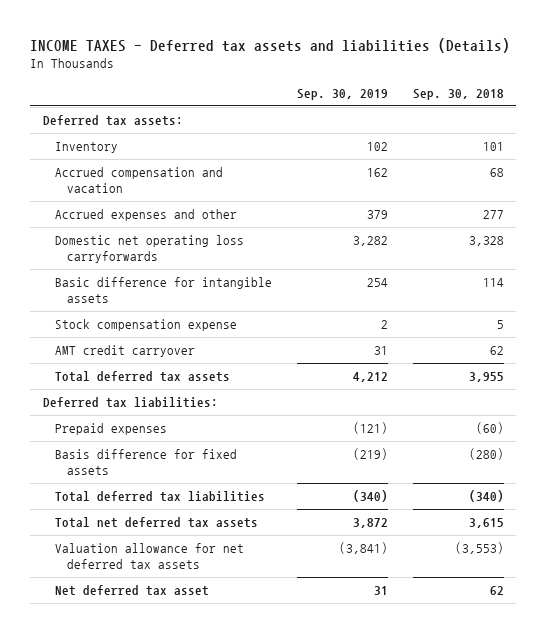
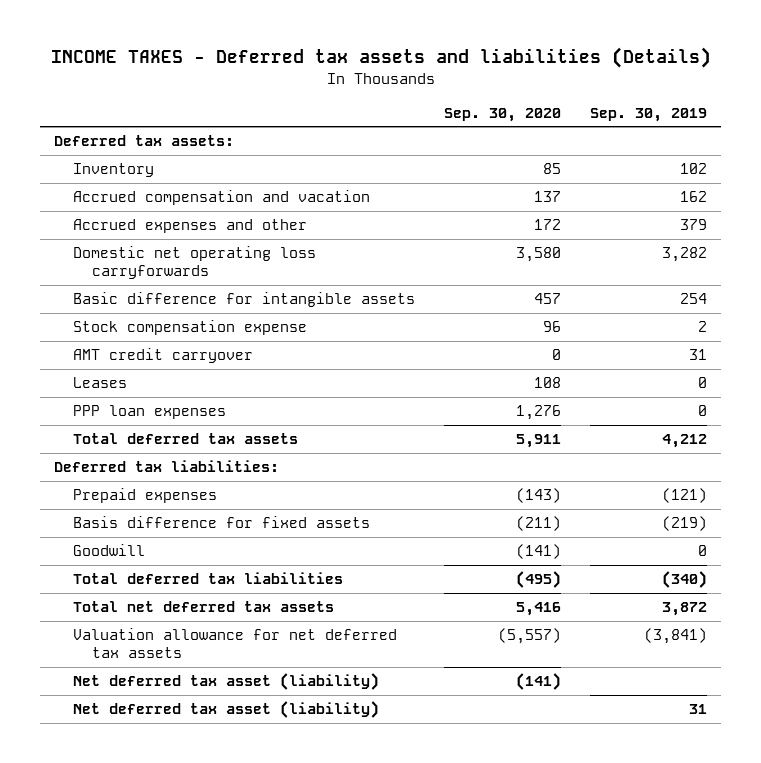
- | Sep. 30, 2019 | Sep. 30, 2018
+ | Sep. 30, 2020 | Sep. 30, 2019
+ Leases | 108 | 0
+ PPP loan expenses | 1,276 | 0
+ Goodwill | (141) | 0
- Net deferred tax asset | 31 | 62
+ Net deferred tax asset (liability) | (141) |
+ Net deferred tax asset (liability) | | 31

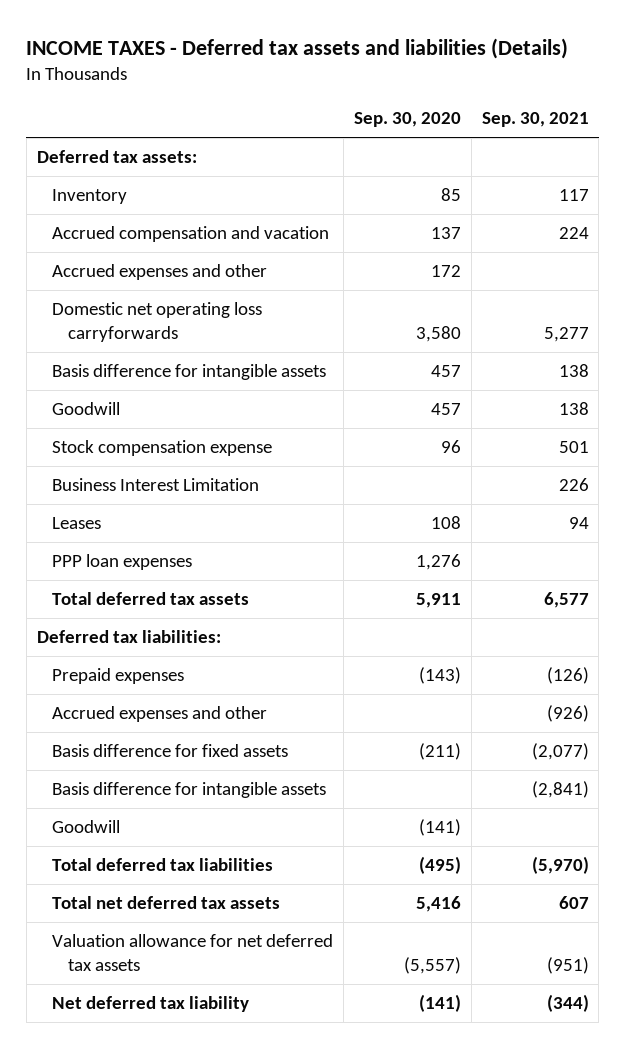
- | Sep. 30, 2020 | Sep. 30, 2019
+ | Sep. 30, 2020 | Sep. 30, 2021
- Basic difference for intangible assets | 457 | 254
+ Basis difference for intangible assets | 457 | 138
+ Goodwill | 457 | 138
- AMT credit carryover | 0 | 31
+ Business Interest Limitation | | 226
+ Accrued expenses and other | | (926)
+ Basis difference for intangible assets | | (2,841)
- Net deferred tax asset (liability) | (141) |
- Net deferred tax asset (liability) | | 31
+ Net deferred tax liability | (141) | (344)

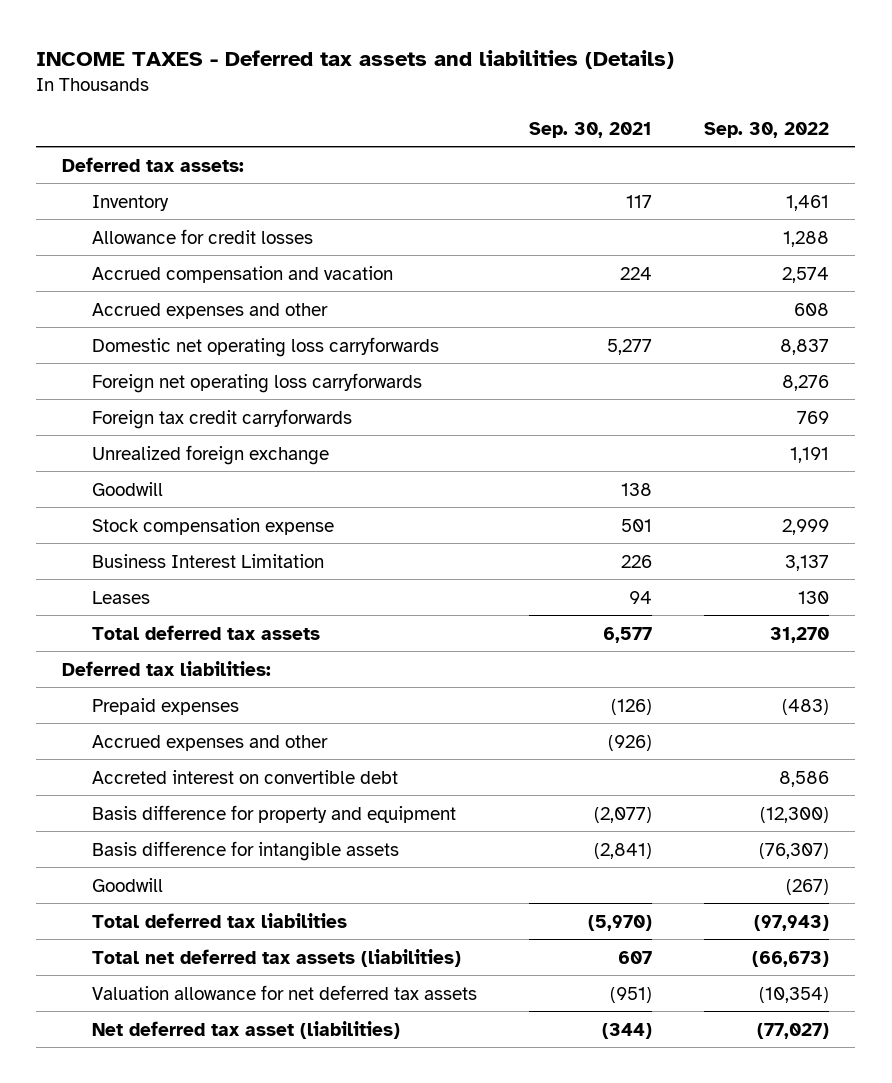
- | Sep. 30, 2020 | Sep. 30, 2021
+ | Sep. 30, 2021 | Sep. 30, 2022
+ Allowance for credit losses | | 1,288
- Basis difference for intangible assets | 457 | 138
+ Foreign net operating loss carryforwards | | 8,276
+ Foreign tax credit carryforwards | | 769
+ Unrealized foreign exchange | | 1,191
- PPP loan expenses | 1,276 |
- Basis difference for fixed assets | (211) | (2,077)
+ Accreted interest on convertible debt | | 8,586
+ Basis difference for property and equipment | (2,077) | (12,300)
- Total net deferred tax assets | 5,416 | 607
+ Total net deferred tax assets (liabilities) | 607 | (66,673)
- Net deferred tax liability | (141) | (344)
+ Net deferred tax asset (liabilities) | (344) | (77,027)

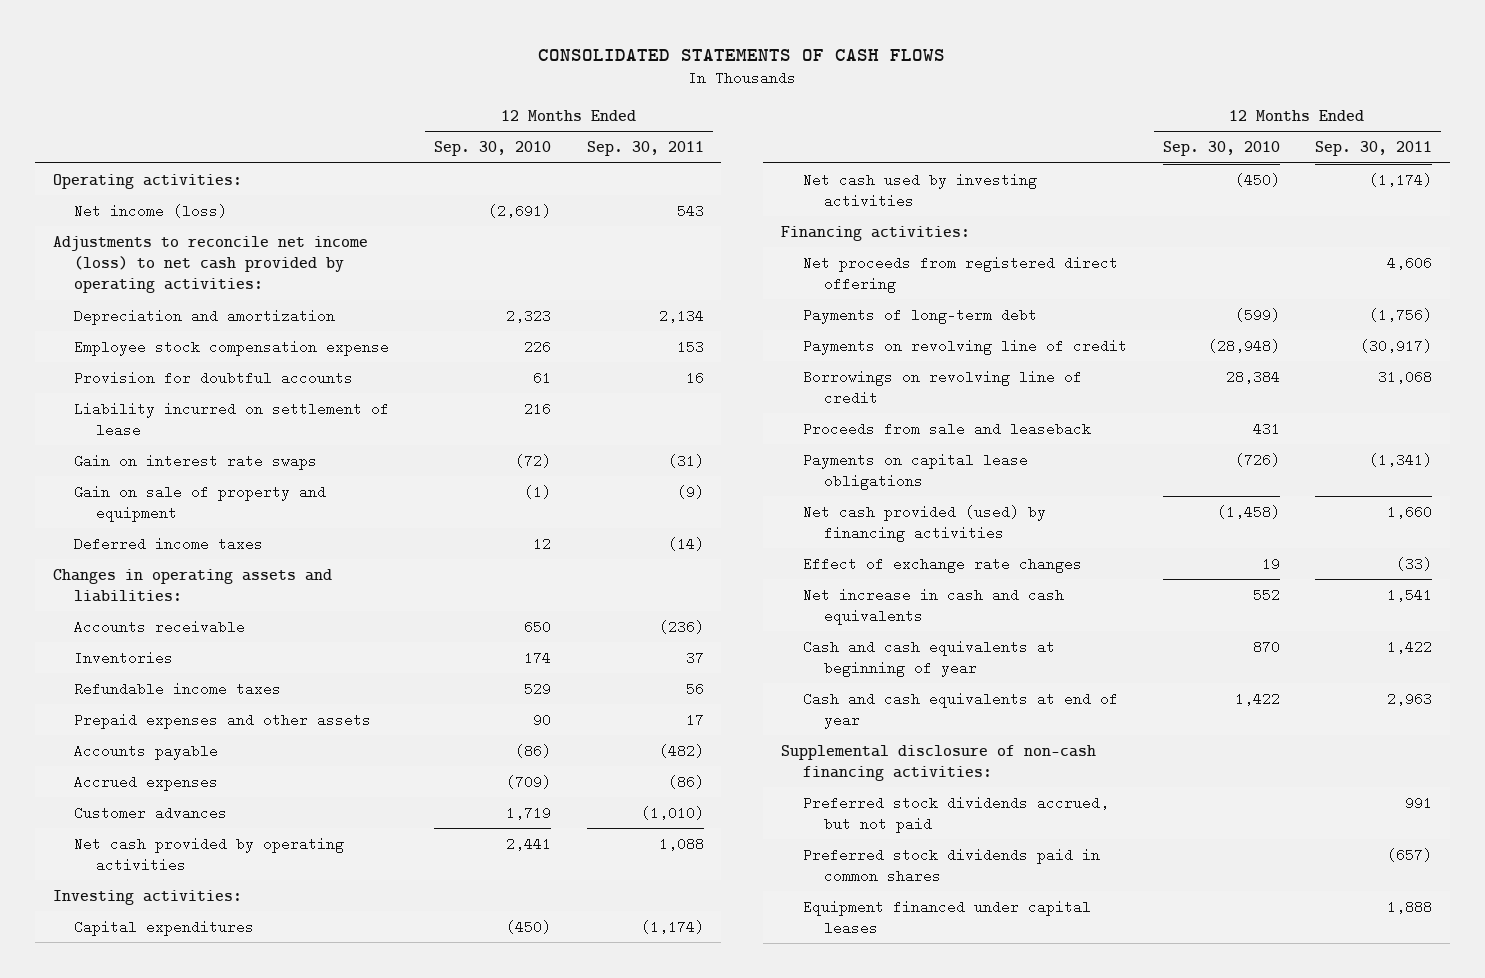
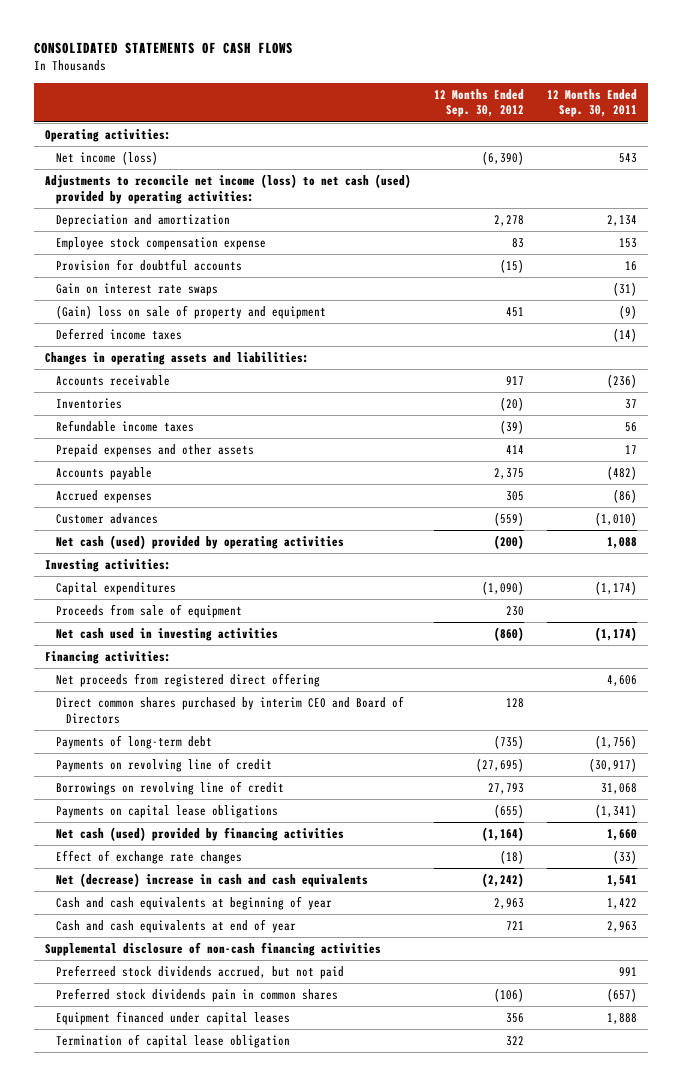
- | 12 Months Ended Sep. 30, 2010 | 12 Months Ended Sep. 30, 2011
+ | 12 Months Ended Sep. 30, 2012 | 12 Months Ended Sep. 30, 2011
- Adjustments to reconcile net income (loss) to net cash provided by operating activities:
+ Adjustments to reconcile net income (loss) to net cash (used) provided by operating activities:
- Liability incurred on settlement of lease | 216 |
- Gain on sale of property and equipment | (1) | (9)
+ (Gain) loss on sale of property and equipment | 451 | (9)
- Net cash provided by operating activities | 2,441 | 1,088
+ Net cash (used) provided by operating activities | (200) | 1,088
- Net cash used by investing activities | (450) | (1,174)
+ Proceeds from sale of equipment | 230 |
+ Net cash used in investing activities | (860) | (1,174)
+ Direct common shares purchased by interim CEO and Board of Directors | 128 |
- Proceeds from sale and leaseback | 431 |
- Net cash provided (used) by financing activities | (1,458) | 1,660
+ Net cash (used) provided by financing activities | (1,164) | 1,660
- Net increase in cash and cash equivalents | 552 | 1,541
+ Net (decrease) increase in cash and cash equivalents | (2,242) | 1,541
- Supplemental disclosure of non-cash financing activities:
- Preferred stock dividends accrued, but not paid | | 991
- Preferred stock dividends paid in common shares | | (657)
+ Supplemental disclosure of non-cash financing activities
+ Preferreed stock dividends accrued, but not paid | | 991
+ Preferred stock dividends pain in common shares | (106) | (657)
+ Termination of capital lease obligation | 322 |

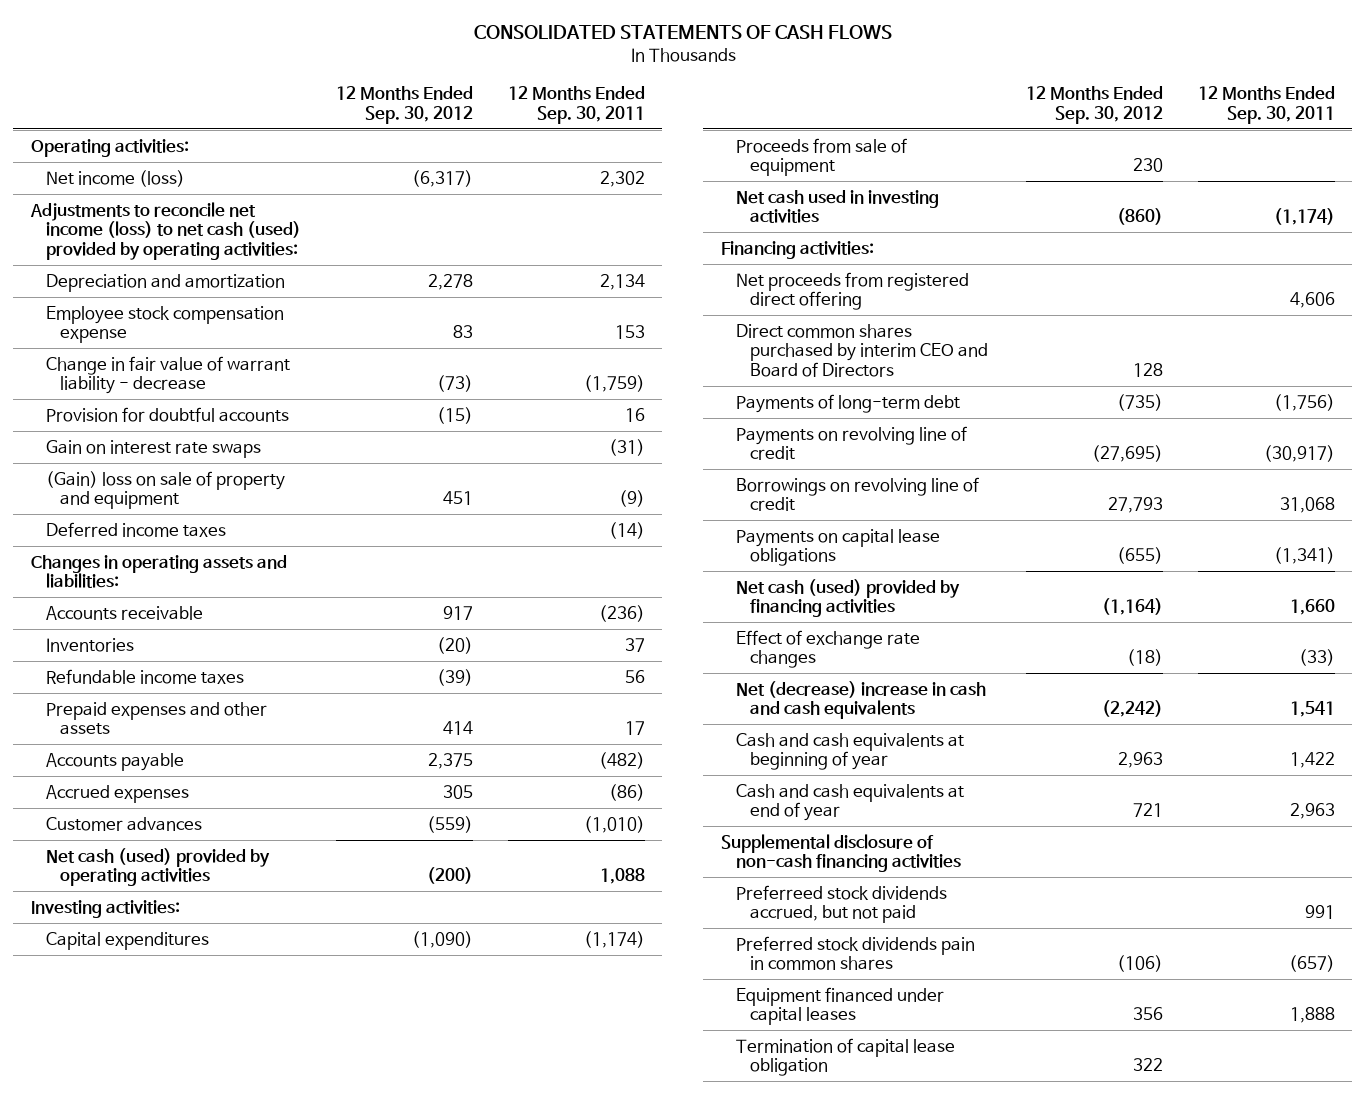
- Net income (loss) | (6,390) | 543
+ Net income (loss) | (6,317) | 2,302
+ Change in fair value of warrant liability - decrease | (73) | (1,759)

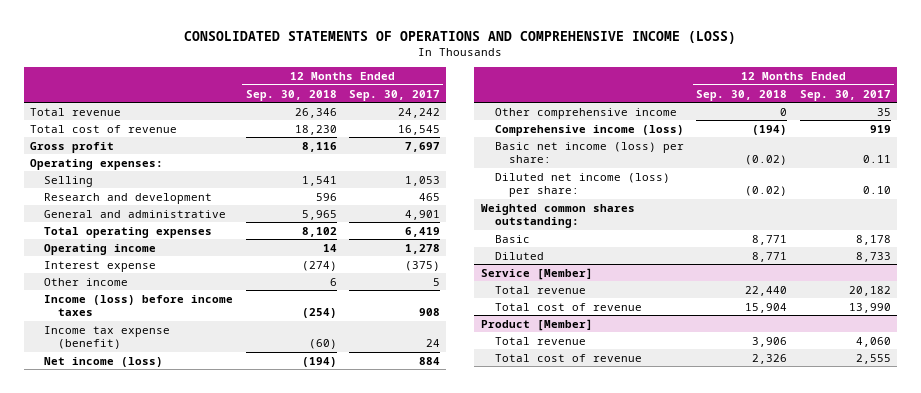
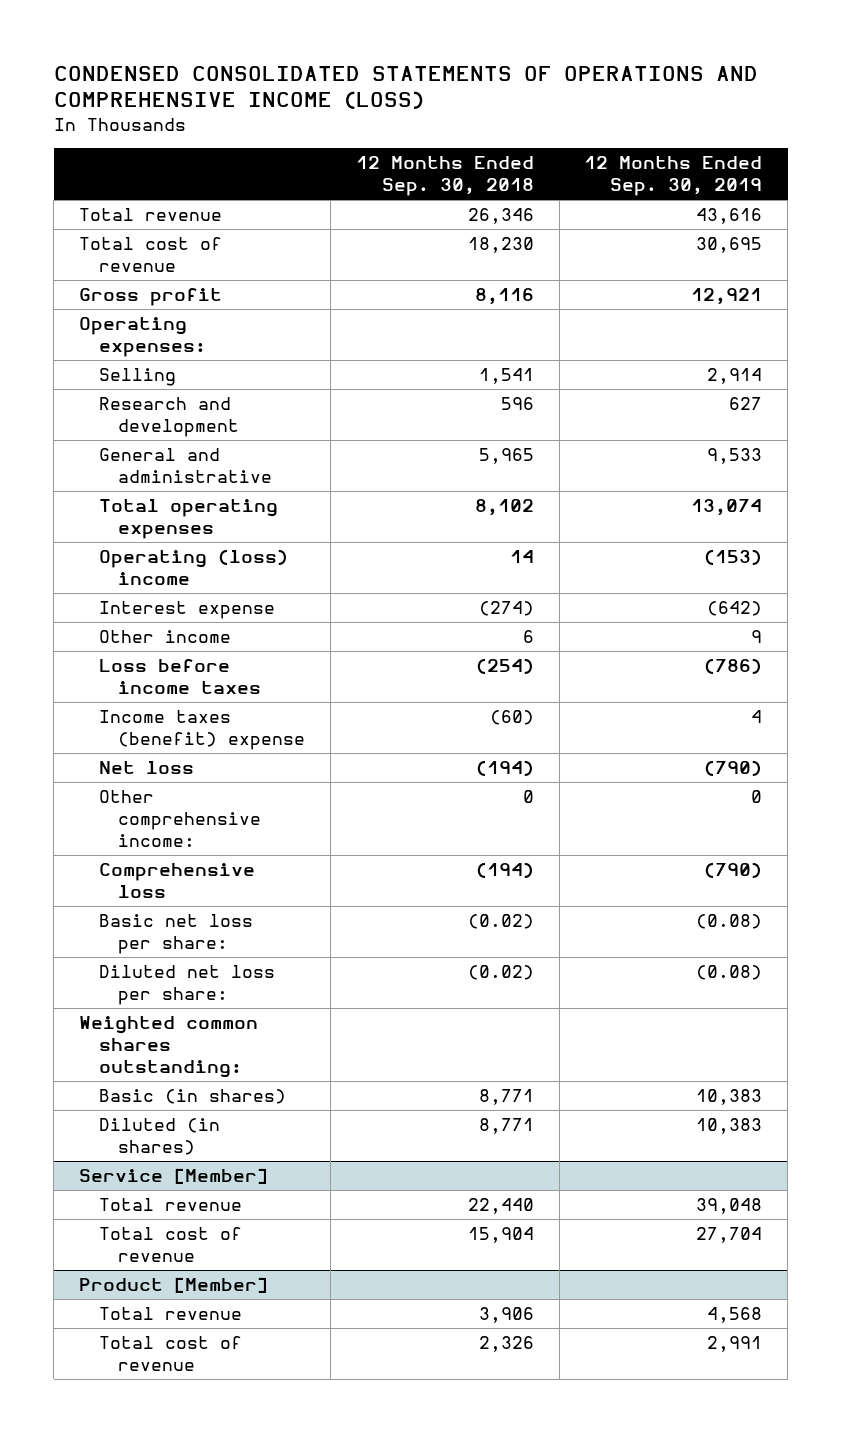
- CONSOLIDATED STATEMENTS OF OPERATIONS AND COMPREHENSIVE INCOME (LOSS)
+ CONDENSED CONSOLIDATED STATEMENTS OF OPERATIONS AND COMPREHENSIVE INCOME (LOSS)
- | 12 Months Ended Sep. 30, 2018 | 12 Months Ended Sep. 30, 2017
+ | 12 Months Ended Sep. 30, 2018 | 12 Months Ended Sep. 30, 2019
- Operating income | 14 | 1,278
+ Operating (loss) income | 14 | (153)
- Income (loss) before income taxes | (254) | 908
- Income tax expense (benefit) | (60) | 24
- Net income (loss) | (194) | 884
- Other comprehensive income | 0 | 35
- Comprehensive income (loss) | (194) | 919
- Basic net income (loss) per share: | (0.02) | 0.11
- Diluted net income (loss) per share: | (0.02) | 0.10
+ Loss before income taxes | (254) | (786)
+ Income taxes (benefit) expense | (60) | 4
+ Net loss | (194) | (790)
+ Other comprehensive income: | 0 | 0
+ Comprehensive loss | (194) | (790)
+ Basic net loss per share: | (0.02) | (0.08)
+ Diluted net loss per share: | (0.02) | (0.08)
- Basic | 8,771 | 8,178
- Diluted | 8,771 | 8,733
+ Basic (in shares) | 8,771 | 10,383
+ Diluted (in shares) | 8,771 | 10,383

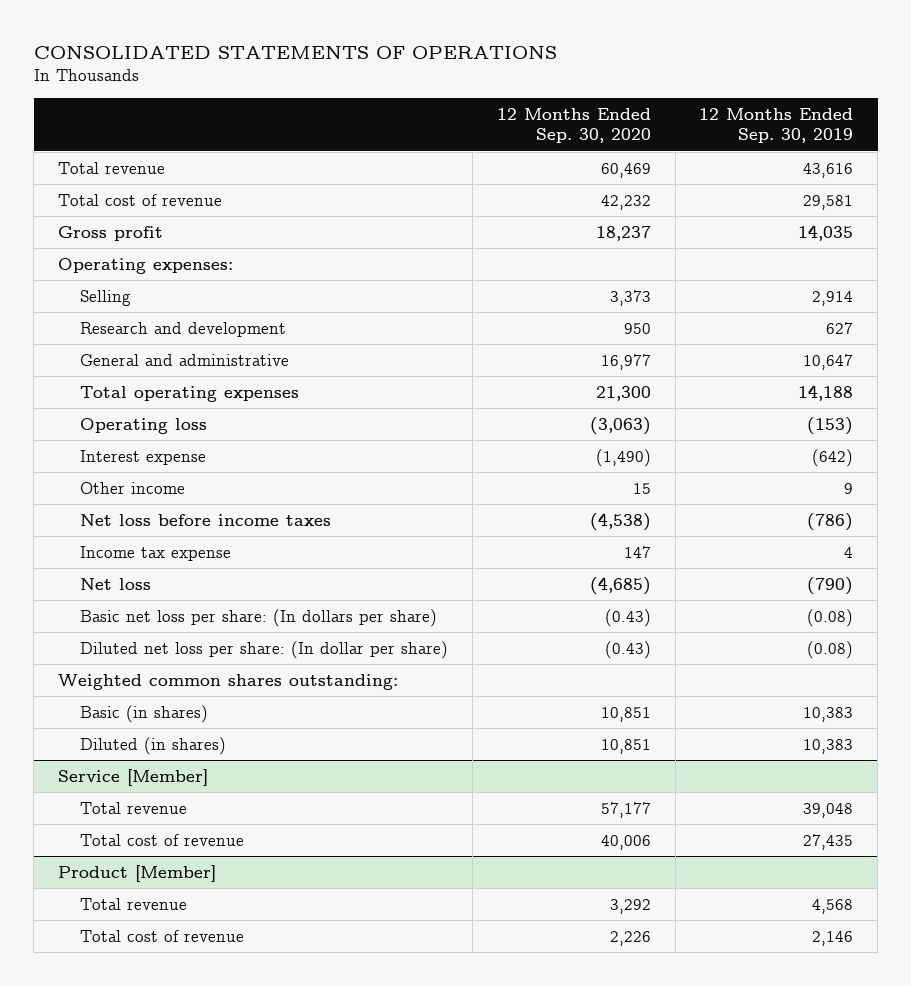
- CONDENSED CONSOLIDATED STATEMENTS OF OPERATIONS AND COMPREHENSIVE INCOME (LOSS)
+ CONSOLIDATED STATEMENTS OF OPERATIONS
- | 12 Months Ended Sep. 30, 2018 | 12 Months Ended Sep. 30, 2019
+ | 12 Months Ended Sep. 30, 2020 | 12 Months Ended Sep. 30, 2019
- Total cost of revenue | 18,230 | 30,695
- Gross profit | 8,116 | 12,921
+ Total cost of revenue | 42,232 | 29,581
+ Gross profit | 18,237 | 14,035
- General and administrative | 5,965 | 9,533
- Total operating expenses | 8,102 | 13,074
- Operating (loss) income | 14 | (153)
+ General and administrative | 16,977 | 10,647
+ Total operating expenses | 21,300 | 14,188
+ Operating loss | (3,063) | (153)
- Loss before income taxes | (254) | (786)
- Income taxes (benefit) expense | (60) | 4
+ Net loss before income taxes | (4,538) | (786)
+ Income tax expense | 147 | 4
- Other comprehensive income: | 0 | 0
- Comprehensive loss | (194) | (790)
- Basic net loss per share: | (0.02) | (0.08)
- Diluted net loss per share: | (0.02) | (0.08)
+ Basic net loss per share: (In dollars per share) | (0.43) | (0.08)
+ Diluted net loss per share: (In dollar per share) | (0.43) | (0.08)
@ Service [Member]
- Total cost of revenue | 15,904 | 27,704
+ Total cost of revenue | 40,006 | 27,435
@ Product [Member]
- Total cost of revenue | 2,326 | 2,991
+ Total cost of revenue | 2,226 | 2,146

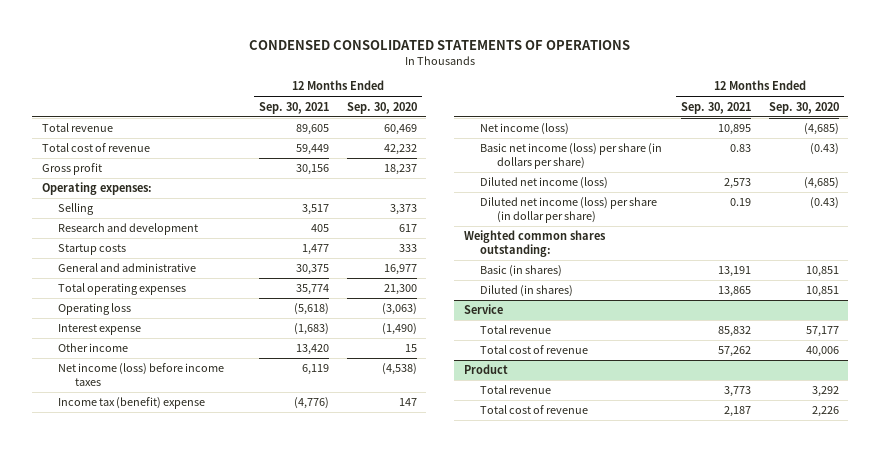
- CONSOLIDATED STATEMENTS OF OPERATIONS
+ CONDENSED CONSOLIDATED STATEMENTS OF OPERATIONS
- | 12 Months Ended Sep. 30, 2020 | 12 Months Ended Sep. 30, 2019
+ | 12 Months Ended Sep. 30, 2021 | 12 Months Ended Sep. 30, 2020
- Research and development | 950 | 627
+ Research and development | 405 | 617
+ Startup costs | 1,477 | 333
- Net loss before income taxes | (4,538) | (786)
- Income tax expense | 147 | 4
- Net loss | (4,685) | (790)
- Basic net loss per share: (In dollars per share) | (0.43) | (0.08)
- Diluted net loss per share: (In dollar per share) | (0.43) | (0.08)
+ Net income (loss) before income taxes | 6,119 | (4,538)
+ Income tax (benefit) expense | (4,776) | 147
+ Net income (loss) | 10,895 | (4,685)
+ Basic net income (loss) per share (in dollars per share) | 0.83 | (0.43)
+ Diluted net income (loss) | 2,573 | (4,685)
+ Diluted net income (loss) per share (in dollar per share) | 0.19 | (0.43)
- Service [Member]
+ Service
- Product [Member]
+ Product

